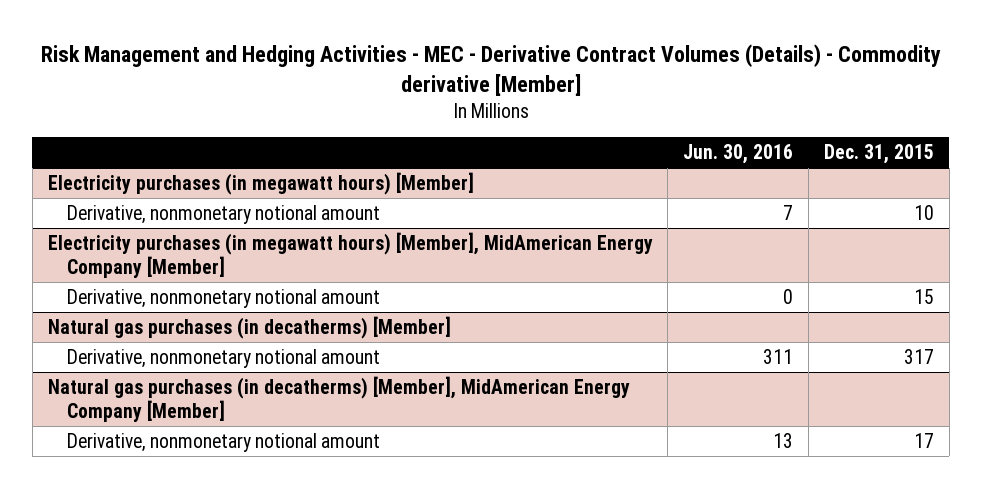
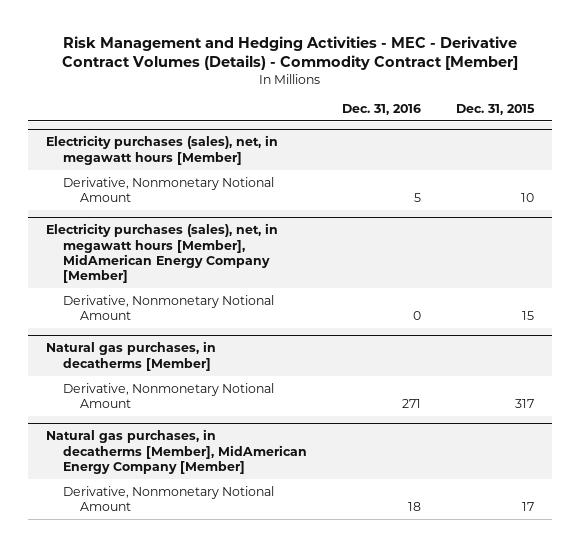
- Risk Management and Hedging Activities - MEC - Derivative Contract Volumes (Details) - Commodity derivative [Member]
+ Risk Management and Hedging Activities - MEC - Derivative Contract Volumes (Details) - Commodity Contract [Member]
- | Jun. 30, 2016 | Dec. 31, 2015
+ | Dec. 31, 2016 | Dec. 31, 2015
- Electricity purchases (in megawatt hours) [Member]
- Derivative, nonmonetary notional amount | 7 | 10
- Electricity purchases (in megawatt hours) [Member], MidAmerican Energy Company [Member]
- Derivative, nonmonetary notional amount | 0 | 15
- Natural gas purchases (in decatherms) [Member]
- Derivative, nonmonetary notional amount | 311 | 317
- Natural gas purchases (in decatherms) [Member], MidAmerican Energy Company [Member]
- Derivative, nonmonetary notional amount | 13 | 17
+ Electricity purchases (sales), net, in megawatt hours [Member]
+ Derivative, Nonmonetary Notional Amount | 5 | 10
+ Electricity purchases (sales), net, in megawatt hours [Member], MidAmerican Energy Company [Member]
+ Derivative, Nonmonetary Notional Amount | 0 | 15
+ Natural gas purchases, in decatherms [Member]
+ Derivative, Nonmonetary Notional Amount | 271 | 317
+ Natural gas purchases, in decatherms [Member], MidAmerican Energy Company [Member]
+ Derivative, Nonmonetary Notional Amount | 18 | 17

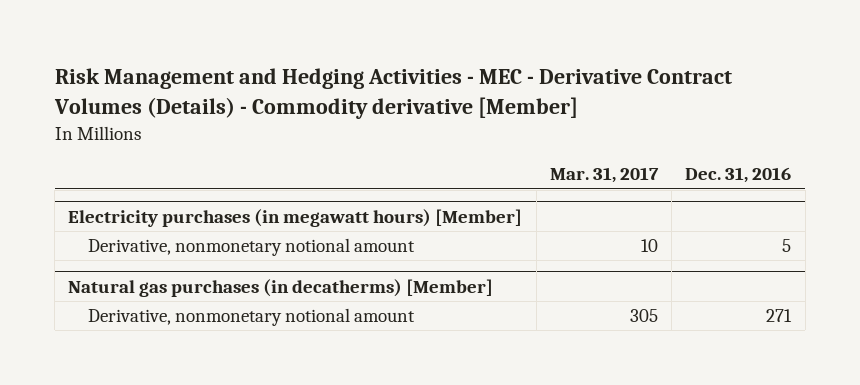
- Risk Management and Hedging Activities - MEC - Derivative Contract Volumes (Details) - Commodity Contract [Member]
+ Risk Management and Hedging Activities - MEC - Derivative Contract Volumes (Details) - Commodity derivative [Member]
- | Dec. 31, 2016 | Dec. 31, 2015
+ | Mar. 31, 2017 | Dec. 31, 2016
- Electricity purchases (sales), net, in megawatt hours [Member]
- Derivative, Nonmonetary Notional Amount | 5 | 10
- Electricity purchases (sales), net, in megawatt hours [Member], MidAmerican Energy Company [Member]
- Derivative, Nonmonetary Notional Amount | 0 | 15
- Natural gas purchases, in decatherms [Member]
- Derivative, Nonmonetary Notional Amount | 271 | 317
- Natural gas purchases, in decatherms [Member], MidAmerican Energy Company [Member]
- Derivative, Nonmonetary Notional Amount | 18 | 17
+ Electricity purchases (in megawatt hours) [Member]
+ Derivative, nonmonetary notional amount | 10 | 5
+ Natural gas purchases (in decatherms) [Member]
+ Derivative, nonmonetary notional amount | 305 | 271

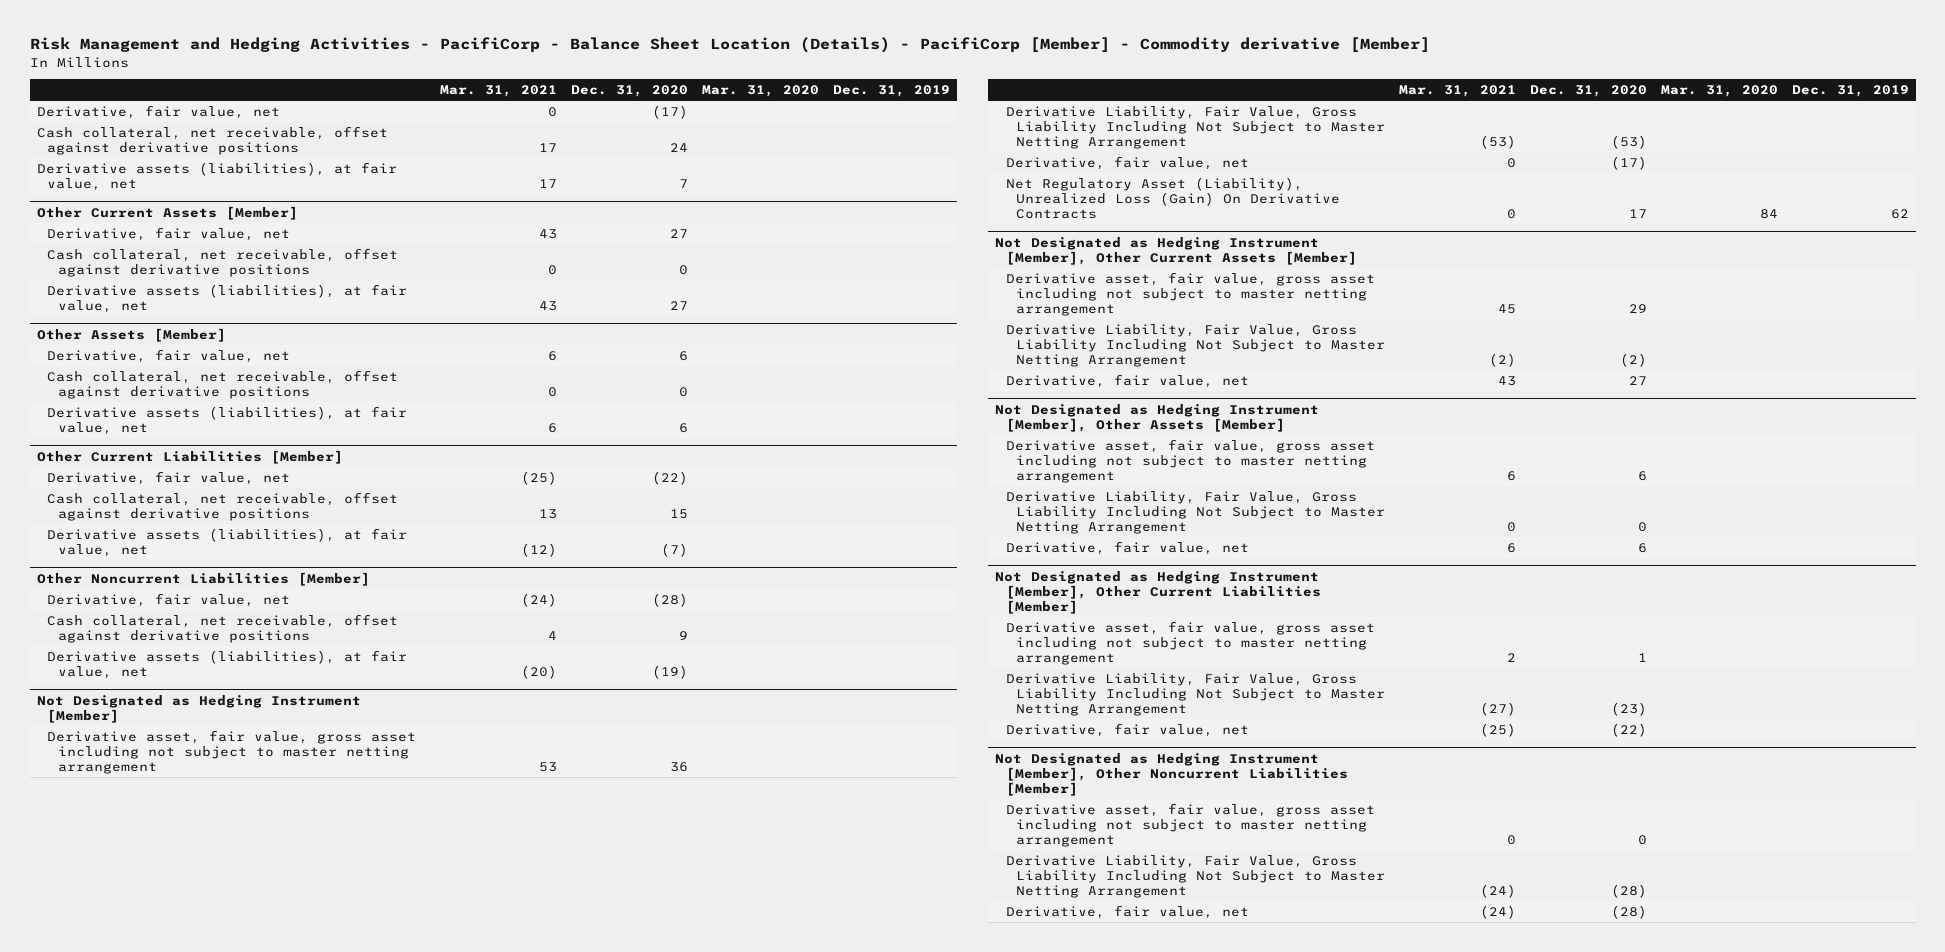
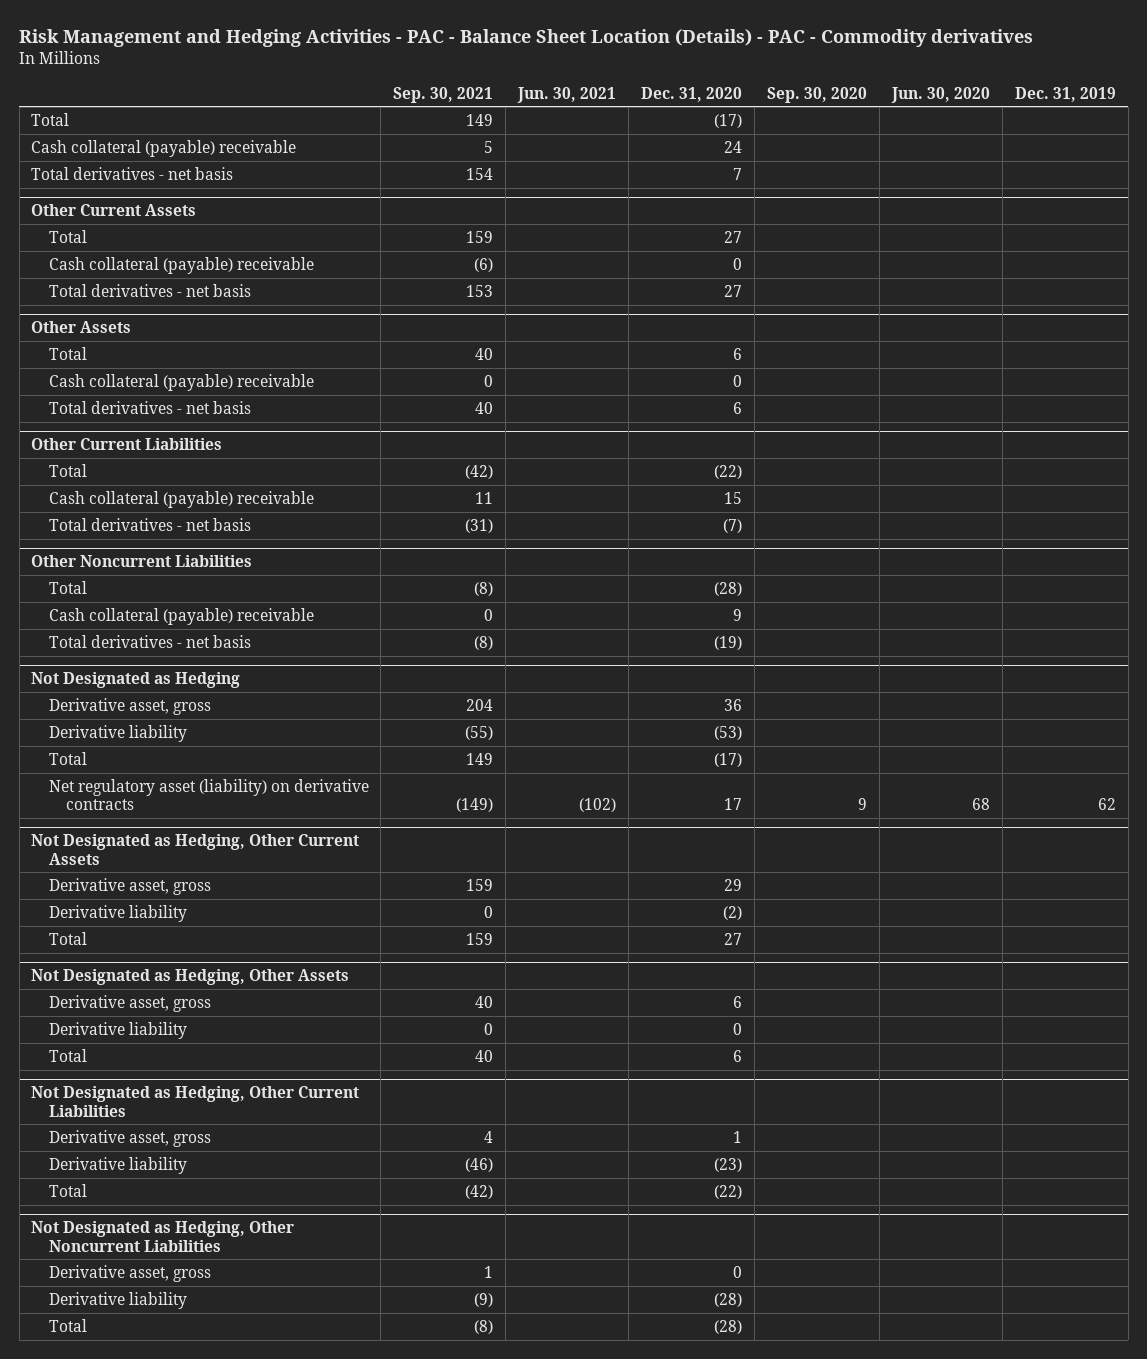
- Risk Management and Hedging Activities - PacifiCorp - Balance Sheet Location (Details) - PacifiCorp [Member] - Commodity derivative [Member]
+ Risk Management and Hedging Activities - PAC - Balance Sheet Location (Details) - PAC - Commodity derivatives
- | Mar. 31, 2021 | Dec. 31, 2020 | Mar. 31, 2020 | Dec. 31, 2019
+ | Sep. 30, 2021 | Jun. 30, 2021 | Dec. 31, 2020 | Sep. 30, 2020 | Jun. 30, 2020 | Dec. 31, 2019
- Derivative, fair value, net | 0 | (17) | |
- Cash collateral, net receivable, offset against derivative positions | 17 | 24 | |
- Derivative assets (liabilities), at fair value, net | 17 | 7 | |
- Other Current Assets [Member]
- Derivative, fair value, net | 43 | 27 | |
- Cash collateral, net receivable, offset against derivative positions | 0 | 0 | |
- Derivative assets (liabilities), at fair value, net | 43 | 27 | |
- Other Assets [Member]
- Derivative, fair value, net | 6 | 6 | |
- Cash collateral, net receivable, offset against derivative positions | 0 | 0 | |
- Derivative assets (liabilities), at fair value, net | 6 | 6 | |
- Other Current Liabilities [Member]
- Derivative, fair value, net | (25) | (22) | |
- Cash collateral, net receivable, offset against derivative positions | 13 | 15 | |
- Derivative assets (liabilities), at fair value, net | (12) | (7) | |
- Other Noncurrent Liabilities [Member]
- Derivative, fair value, net | (24) | (28) | |
- Cash collateral, net receivable, offset against derivative positions | 4 | 9 | |
- Derivative assets (liabilities), at fair value, net | (20) | (19) | |
- Not Designated as Hedging Instrument [Member]
- Derivative asset, fair value, gross asset including not subject to master netting arrangement | 53 | 36 | |
- Derivative Liability, Fair Value, Gross Liability Including Not Subject to Master Netting Arrangement | (53) | (53) | |
- Derivative, fair value, net | 0 | (17) | |
- Net Regulatory Asset (Liability), Unrealized Loss (Gain) On Derivative Contracts | 0 | 17 | 84 | 62
- Not Designated as Hedging Instrument [Member], Other Current Assets [Member]
- Derivative asset, fair value, gross asset including not subject to master netting arrangement | 45 | 29 | |
- Derivative Liability, Fair Value, Gross Liability Including Not Subject to Master Netting Arrangement | (2) | (2) | |
- Derivative, fair value, net | 43 | 27 | |
- Not Designated as Hedging Instrument [Member], Other Assets [Member]
- Derivative asset, fair value, gross asset including not subject to master netting arrangement | 6 | 6 | |
- Derivative Liability, Fair Value, Gross Liability Including Not Subject to Master Netting Arrangement | 0 | 0 | |
- Derivative, fair value, net | 6 | 6 | |
- Not Designated as Hedging Instrument [Member], Other Current Liabilities [Member]
- Derivative asset, fair value, gross asset including not subject to master netting arrangement | 2 | 1 | |
- Derivative Liability, Fair Value, Gross Liability Including Not Subject to Master Netting Arrangement | (27) | (23) | |
- Derivative, fair value, net | (25) | (22) | |
- Not Designated as Hedging Instrument [Member], Other Noncurrent Liabilities [Member]
- Derivative asset, fair value, gross asset including not subject to master netting arrangement | 0 | 0 | |
- Derivative Liability, Fair Value, Gross Liability Including Not Subject to Master Netting Arrangement | (24) | (28) | |
- Derivative, fair value, net | (24) | (28) | |
+ Total | 149 | | (17) | | |
+ Cash collateral (payable) receivable | 5 | | 24 | | |
+ Total derivatives - net basis | 154 | | 7 | | |
+ Other Current Assets
+ Total | 159 | | 27 | | |
+ Cash collateral (payable) receivable | (6) | | 0 | | |
+ Total derivatives - net basis | 153 | | 27 | | |
+ Other Assets
+ Total | 40 | | 6 | | |
+ Cash collateral (payable) receivable | 0 | | 0 | | |
+ Total derivatives - net basis | 40 | | 6 | | |
+ Other Current Liabilities
+ Total | (42) | | (22) | | |
+ Cash collateral (payable) receivable | 11 | | 15 | | |
+ Total derivatives - net basis | (31) | | (7) | | |
+ Other Noncurrent Liabilities
+ Total | (8) | | (28) | | |
+ Cash collateral (payable) receivable | 0 | | 9 | | |
+ Total derivatives - net basis | (8) | | (19) | | |
+ Not Designated as Hedging
+ Derivative asset, gross | 204 | | 36 | | |
+ Derivative liability | (55) | | (53) | | |
+ Total | 149 | | (17) | | |
+ Net regulatory asset (liability) on derivative contracts | (149) | (102) | 17 | 9 | 68 | 62
+ Not Designated as Hedging, Other Current Assets
+ Derivative asset, gross | 159 | | 29 | | |
+ Derivative liability | 0 | | (2) | | |
+ Total | 159 | | 27 | | |
+ Not Designated as Hedging, Other Assets
+ Derivative asset, gross | 40 | | 6 | | |
+ Derivative liability | 0 | | 0 | | |
+ Total | 40 | | 6 | | |
+ Not Designated as Hedging, Other Current Liabilities
+ Derivative asset, gross | 4 | | 1 | | |
+ Derivative liability | (46) | | (23) | | |
+ Total | (42) | | (22) | | |
+ Not Designated as Hedging, Other Noncurrent Liabilities
+ Derivative asset, gross | 1 | | 0 | | |
+ Derivative liability | (9) | | (28) | | |
+ Total | (8) | | (28) | | |

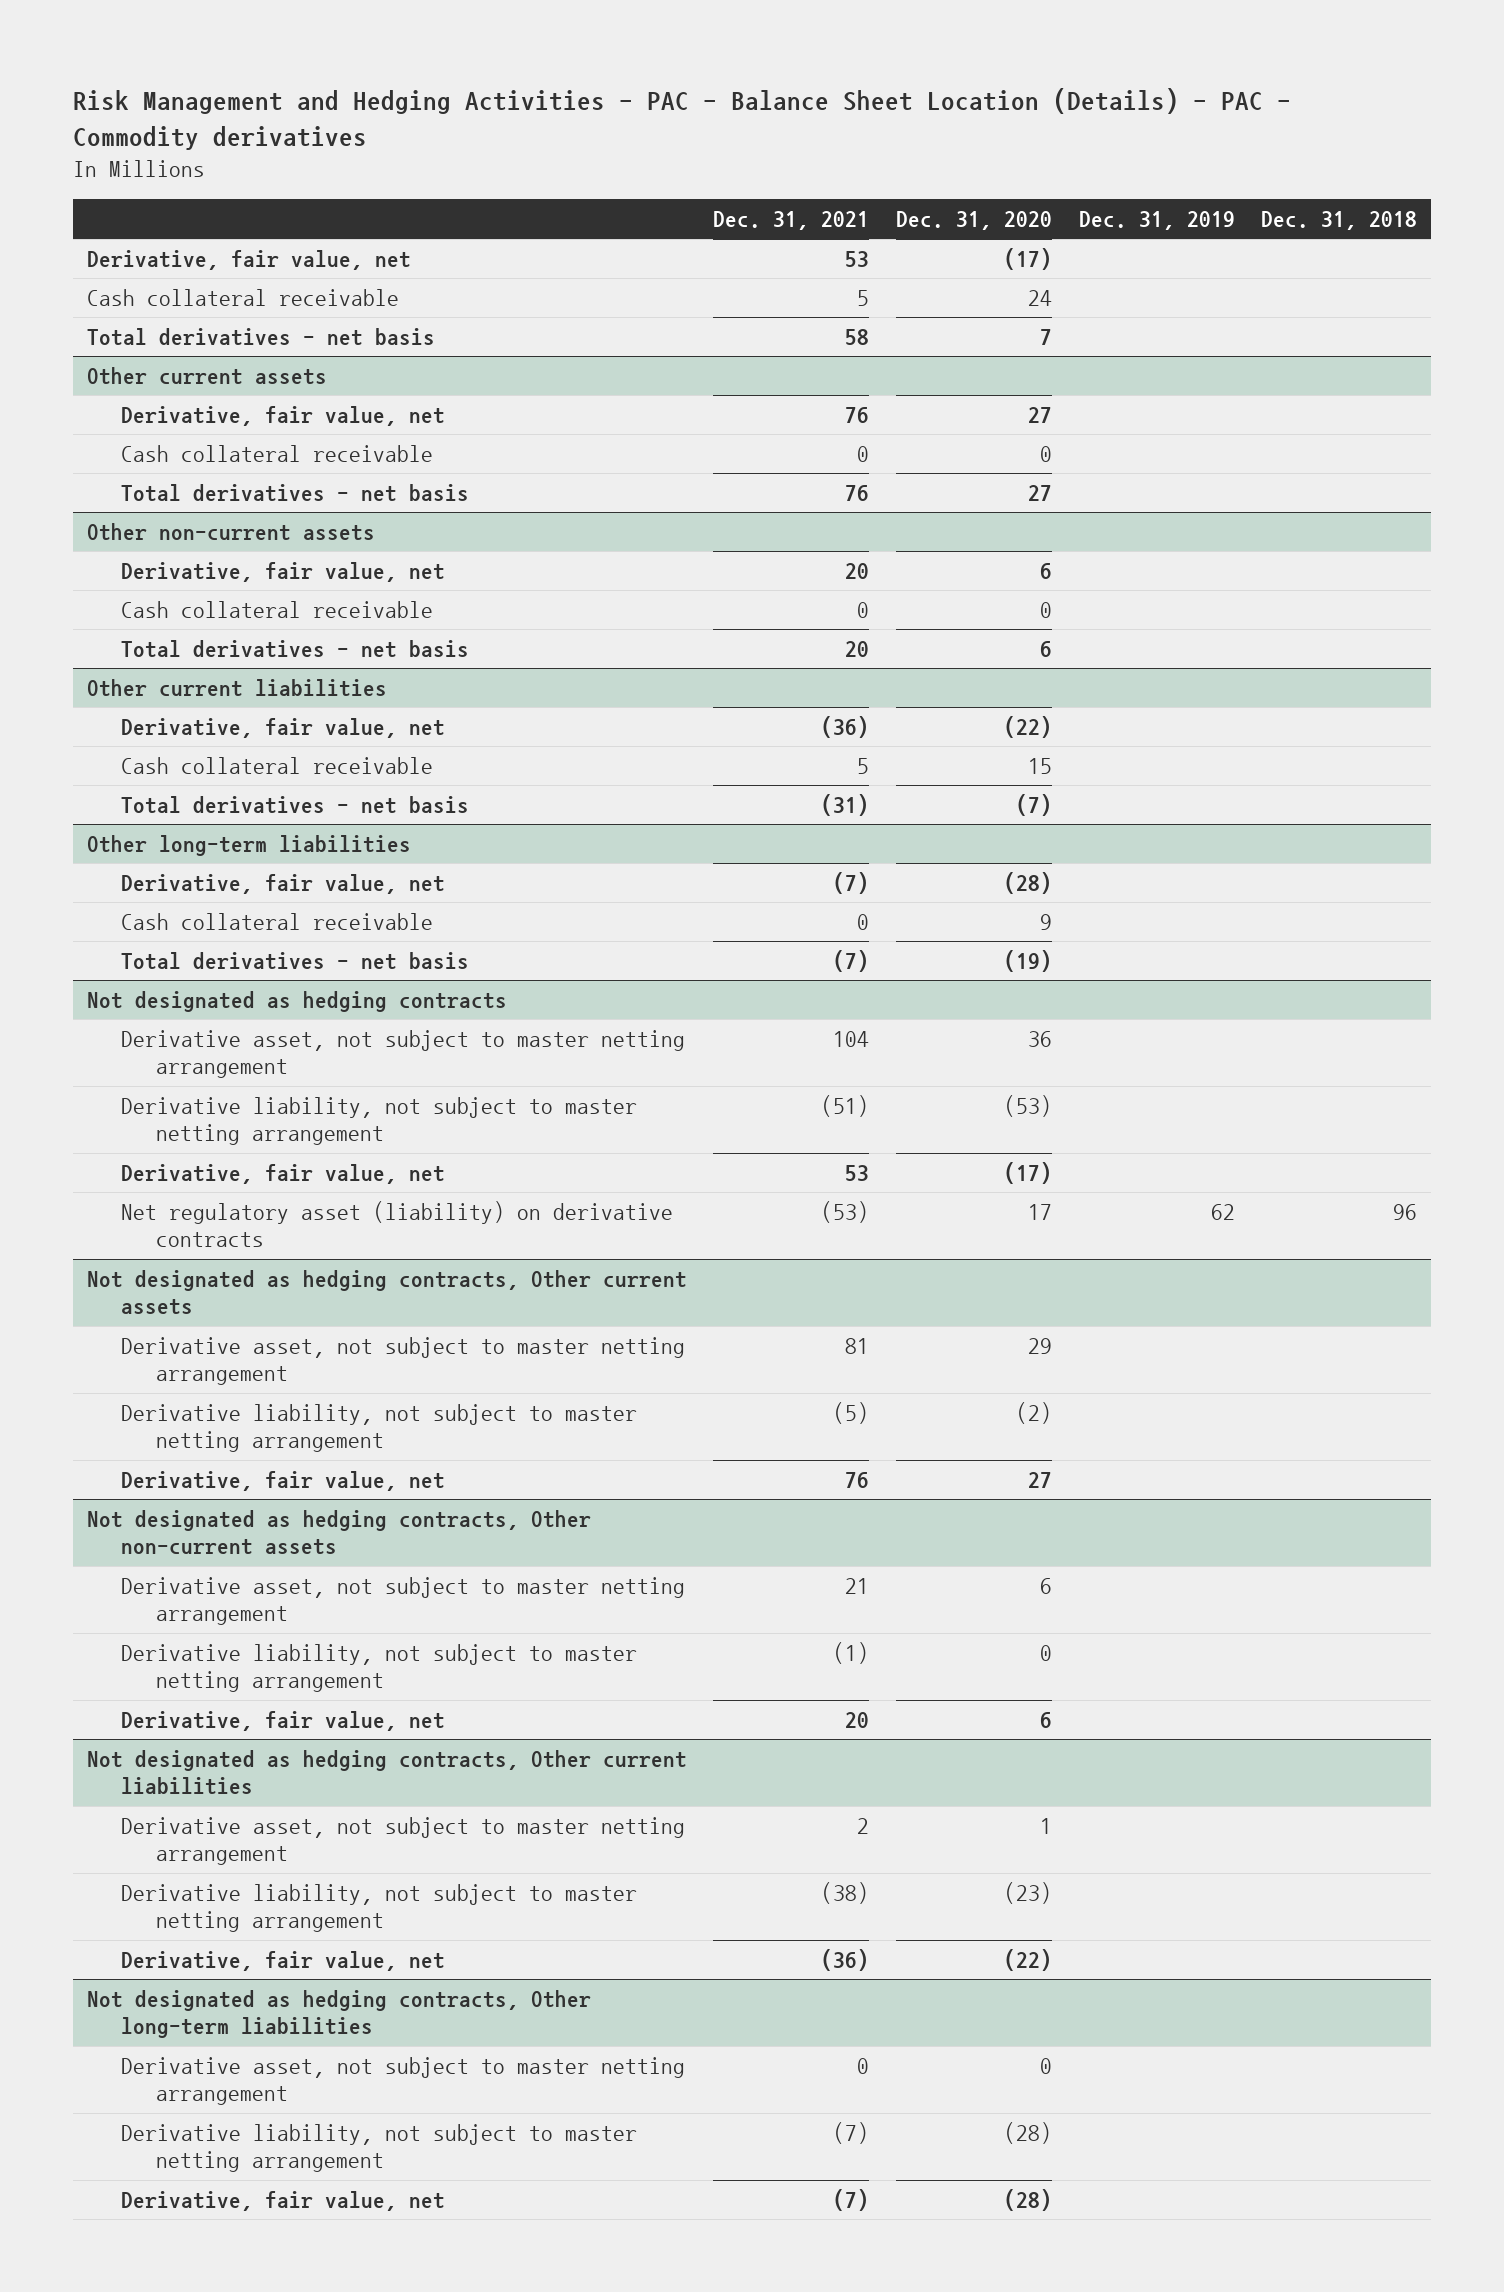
- | Sep. 30, 2021 | Jun. 30, 2021 | Dec. 31, 2020 | Sep. 30, 2020 | Jun. 30, 2020 | Dec. 31, 2019
+ | Dec. 31, 2021 | Dec. 31, 2020 | Dec. 31, 2019 | Dec. 31, 2018
- Total | 149 | | (17) | | |
- Cash collateral (payable) receivable | 5 | | 24 | | |
+ Derivative, fair value, net | 53 | (17) | |
+ Cash collateral receivable | 5 | 24 | |
- Other Current Assets
- Total | 159 | | 27 | | |
- Cash collateral (payable) receivable | (6) | | 0 | | |
+ Other current assets
+ Derivative, fair value, net | 76 | 27 | |
+ Cash collateral receivable | 0 | 0 | |
- Other Assets
- Total | 40 | | 6 | | |
- Cash collateral (payable) receivable | 0 | | 0 | | |
+ Other non-current assets
+ Derivative, fair value, net | 20 | 6 | |
+ Cash collateral receivable | 0 | 0 | |
- Other Current Liabilities
- Total | (42) | | (22) | | |
- Cash collateral (payable) receivable | 11 | | 15 | | |
+ Other current liabilities
+ Derivative, fair value, net | (36) | (22) | |
+ Cash collateral receivable | 5 | 15 | |
- Other Noncurrent Liabilities
- Total | (8) | | (28) | | |
- Cash collateral (payable) receivable | 0 | | 9 | | |
+ Other long-term liabilities
+ Derivative, fair value, net | (7) | (28) | |
+ Cash collateral receivable | 0 | 9 | |
- Not Designated as Hedging
- Derivative asset, gross | 204 | | 36 | | |
- Derivative liability | (55) | | (53) | | |
- Total | 149 | | (17) | | |
+ Not designated as hedging contracts
+ Derivative asset, not subject to master netting arrangement | 104 | 36 | |
+ Derivative liability, not subject to master netting arrangement | (51) | (53) | |
+ Derivative, fair value, net | 53 | (17) | |
- Not Designated as Hedging, Other Current Assets
- Derivative asset, gross | 159 | | 29 | | |
- Derivative liability | 0 | | (2) | | |
- Total | 159 | | 27 | | |
- Not Designated as Hedging, Other Assets
- Derivative asset, gross | 40 | | 6 | | |
- Derivative liability | 0 | | 0 | | |
- Total | 40 | | 6 | | |
- Not Designated as Hedging, Other Current Liabilities
- Derivative asset, gross | 4 | | 1 | | |
- Derivative liability | (46) | | (23) | | |
- Total | (42) | | (22) | | |
- Not Designated as Hedging, Other Noncurrent Liabilities
- Derivative asset, gross | 1 | | 0 | | |
- Derivative liability | (9) | | (28) | | |
- Total | (8) | | (28) | | |
+ Not designated as hedging contracts, Other current assets
+ Derivative asset, not subject to master netting arrangement | 81 | 29 | |
+ Derivative liability, not subject to master netting arrangement | (5) | (2) | |
+ Derivative, fair value, net | 76 | 27 | |
+ Not designated as hedging contracts, Other non-current assets
+ Derivative asset, not subject to master netting arrangement | 21 | 6 | |
+ Derivative liability, not subject to master netting arrangement | (1) | 0 | |
+ Derivative, fair value, net | 20 | 6 | |
+ Not designated as hedging contracts, Other current liabilities
+ Derivative asset, not subject to master netting arrangement | 2 | 1 | |
+ Derivative liability, not subject to master netting arrangement | (38) | (23) | |
+ Derivative, fair value, net | (36) | (22) | |
+ Not designated as hedging contracts, Other long-term liabilities
+ Derivative asset, not subject to master netting arrangement | 0 | 0 | |
+ Derivative liability, not subject to master netting arrangement | (7) | (28) | |
+ Derivative, fair value, net | (7) | (28) | |

